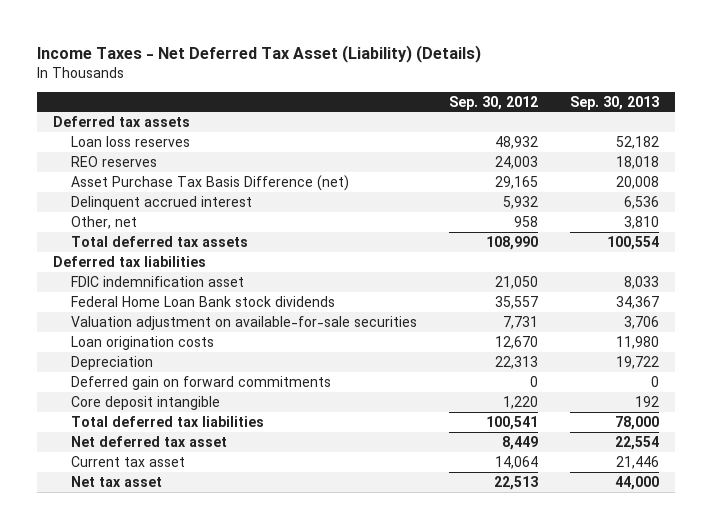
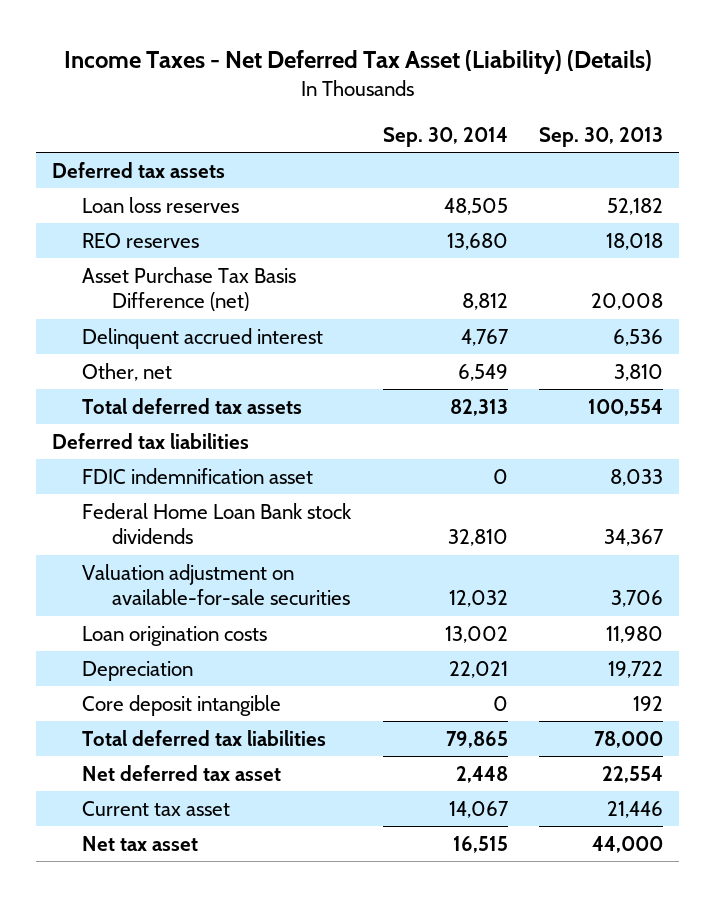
- | Sep. 30, 2012 | Sep. 30, 2013
+ | Sep. 30, 2014 | Sep. 30, 2013
- Deferred gain on forward commitments | 0 | 0

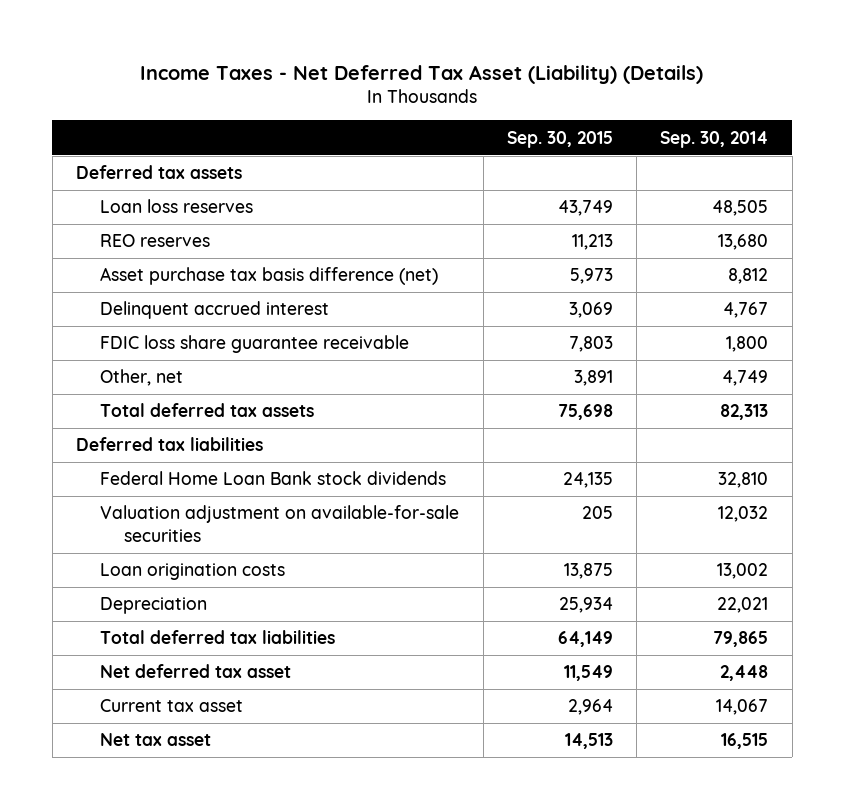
- | Sep. 30, 2014 | Sep. 30, 2013
+ | Sep. 30, 2015 | Sep. 30, 2014
- Asset Purchase Tax Basis Difference (net) | 8,812 | 20,008
+ Asset purchase tax basis difference (net) | 5,973 | 8,812
- Other, net | 6,549 | 3,810
+ FDIC loss share guarantee receivable | 7,803 | 1,800
+ Other, net | 3,891 | 4,749
- FDIC indemnification asset | 0 | 8,033
- Core deposit intangible | 0 | 192

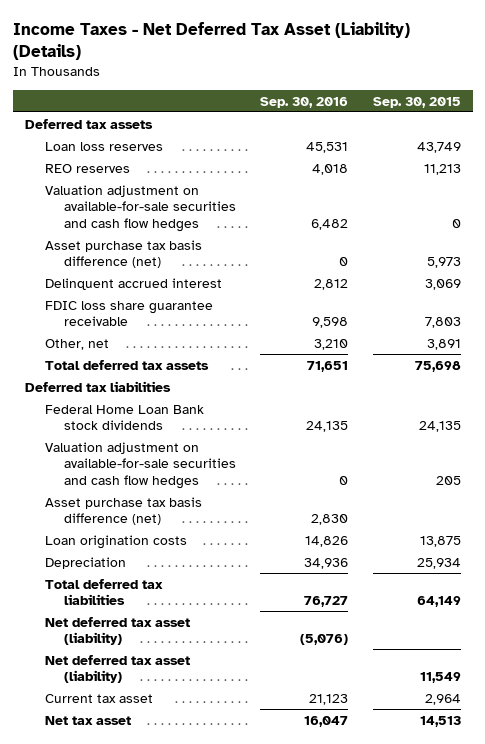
- | Sep. 30, 2015 | Sep. 30, 2014
+ | Sep. 30, 2016 | Sep. 30, 2015
+ Valuation adjustment on available-for-sale securities and cash flow hedges | 6,482 | 0
- Valuation adjustment on available-for-sale securities | 205 | 12,032
+ Valuation adjustment on available-for-sale securities and cash flow hedges | 0 | 205
+ Asset purchase tax basis difference (net) | 2,830 |
- Net deferred tax asset | 11,549 | 2,448
+ Net deferred tax asset (liability) | (5,076) |
+ Net deferred tax asset (liability) | | 11,549

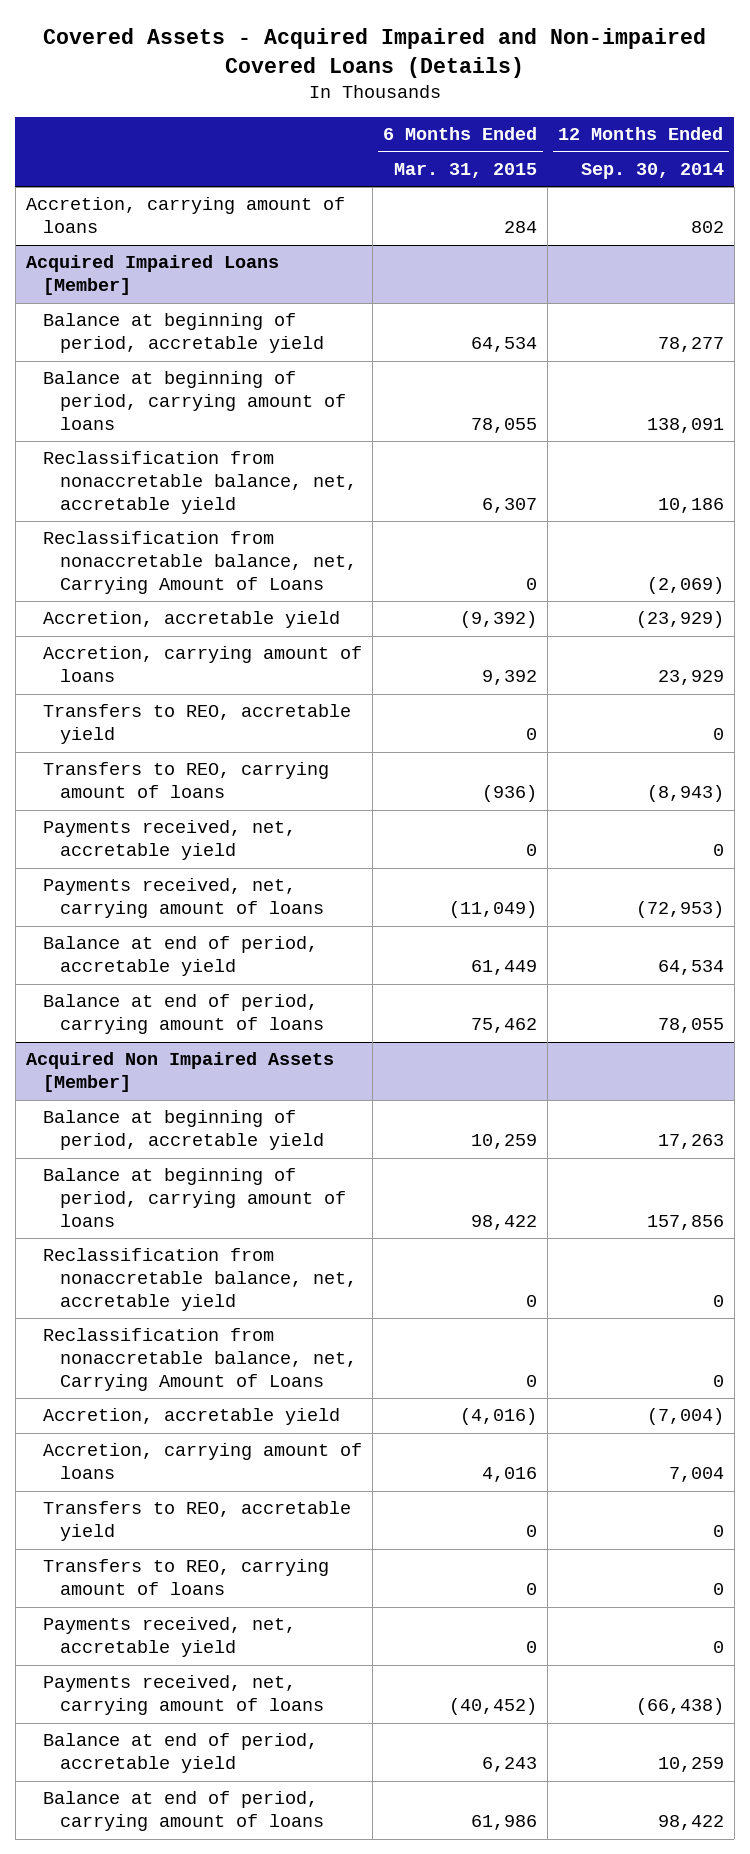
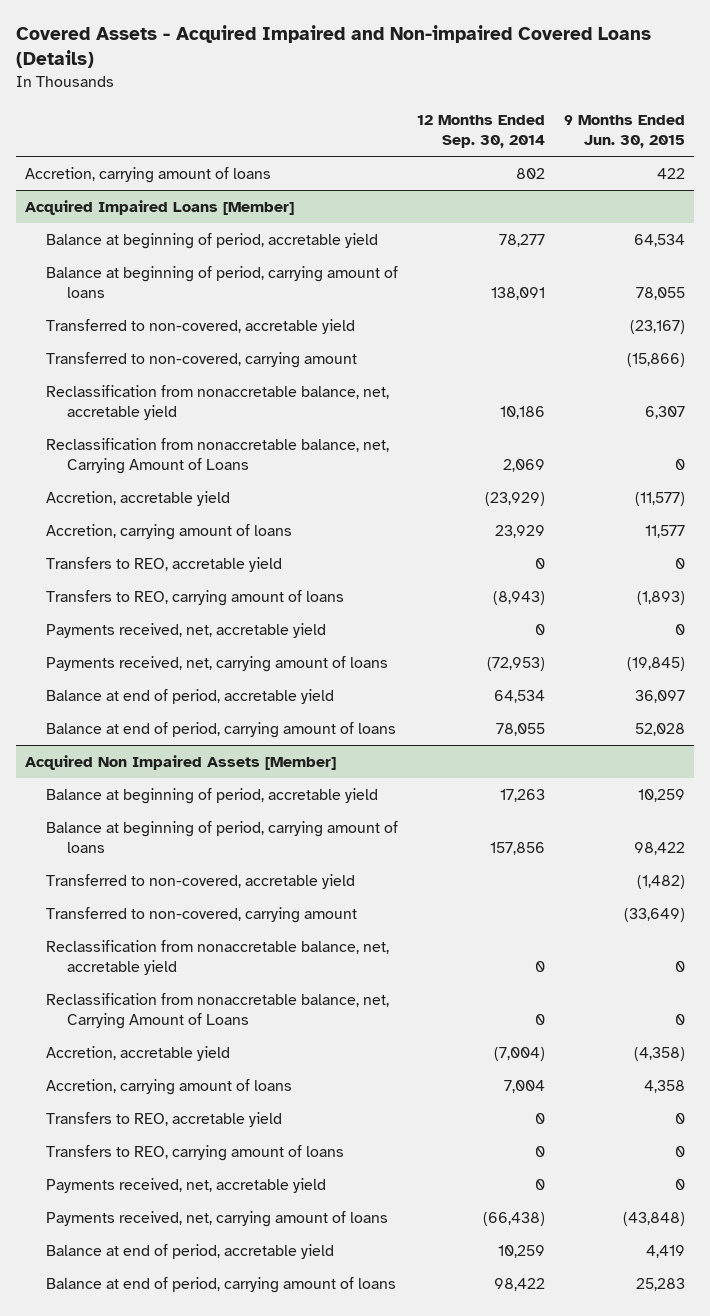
- | 6 Months Ended Mar. 31, 2015 | 12 Months Ended Sep. 30, 2014
+ | 12 Months Ended Sep. 30, 2014 | 9 Months Ended Jun. 30, 2015
@ Acquired Impaired Loans [Member]
+ Transferred to non-covered, accretable yield | | (23,167)
+ Transferred to non-covered, carrying amount | | (15,866)
- Reclassification from nonaccretable balance, net, Carrying Amount of Loans | 0 | (2,069)
+ Reclassification from nonaccretable balance, net, Carrying Amount of Loans | 2,069 | 0
@ Acquired Non Impaired Assets [Member]
+ Transferred to non-covered, accretable yield | | (1,482)
+ Transferred to non-covered, carrying amount | | (33,649)

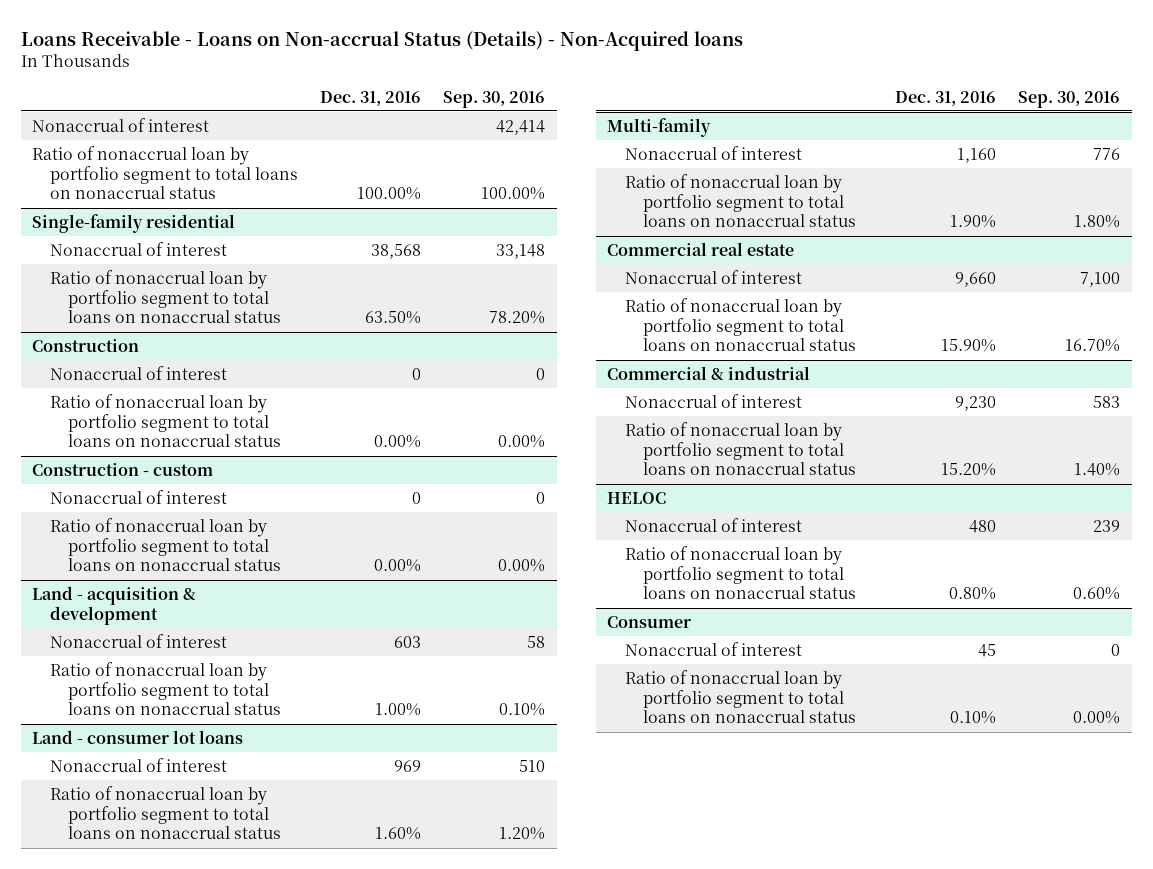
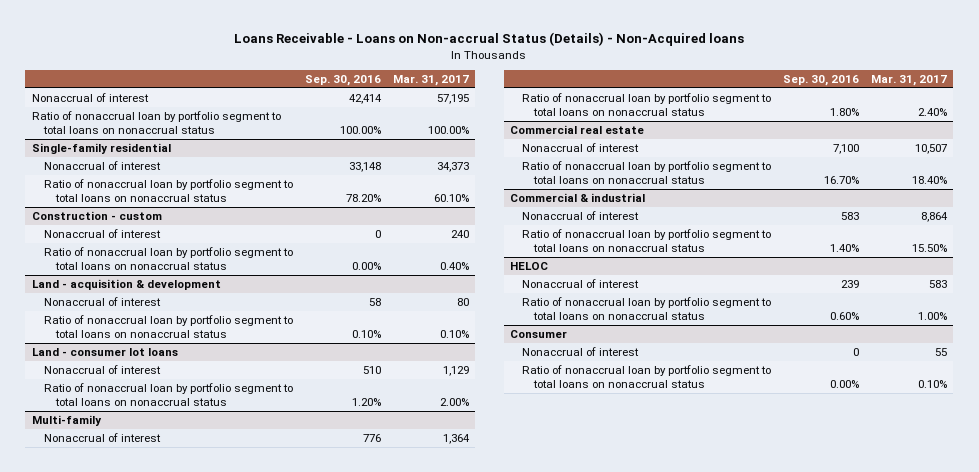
- | Dec. 31, 2016 | Sep. 30, 2016
+ | Sep. 30, 2016 | Mar. 31, 2017
- Construction
- Nonaccrual of interest | 0 | 0
- Ratio of nonaccrual loan by portfolio segment to total loans on nonaccrual status | 0.00% | 0.00%

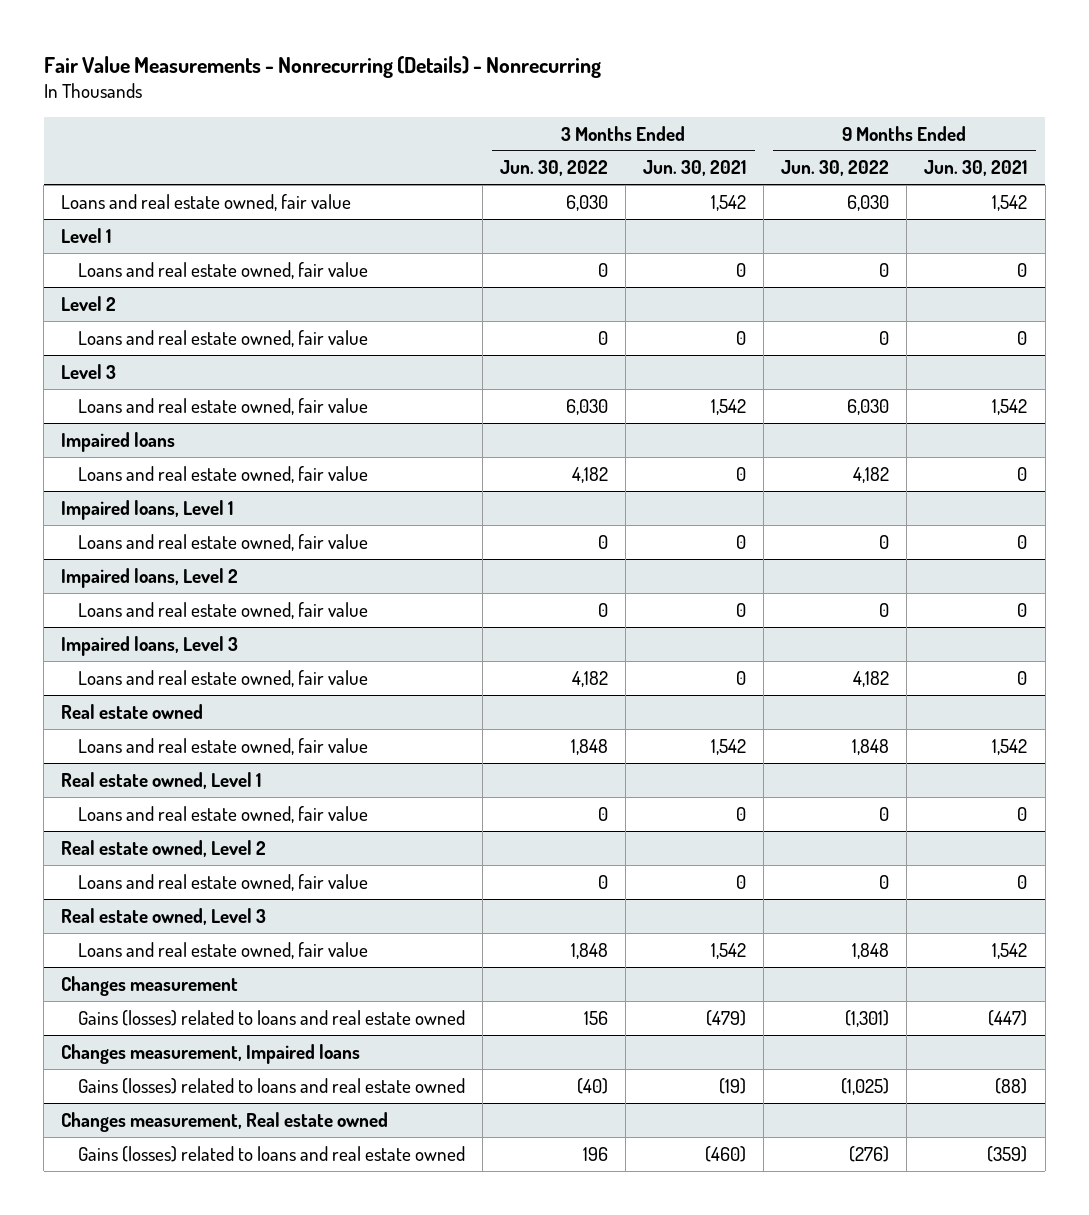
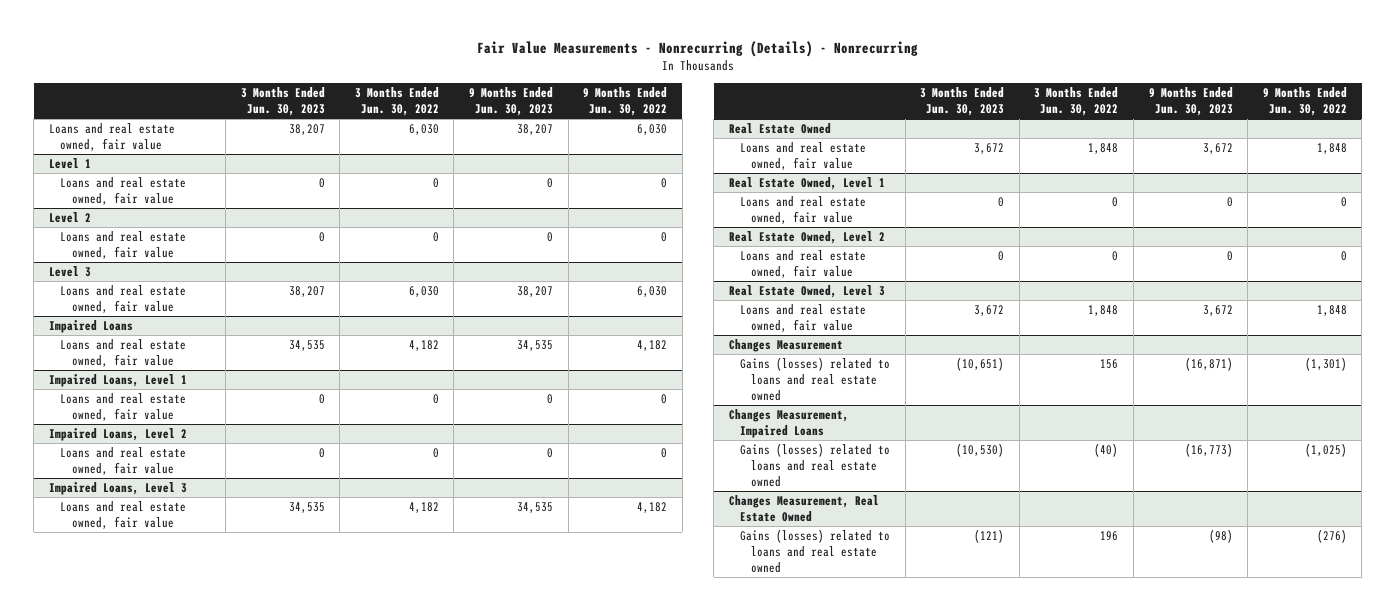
- | 3 Months Ended Jun. 30, 2022 | 3 Months Ended Jun. 30, 2021 | 9 Months Ended Jun. 30, 2022 | 9 Months Ended Jun. 30, 2021
+ | 3 Months Ended Jun. 30, 2023 | 3 Months Ended Jun. 30, 2022 | 9 Months Ended Jun. 30, 2023 | 9 Months Ended Jun. 30, 2022
- Impaired loans
+ Impaired Loans
- Impaired loans, Level 1
+ Impaired Loans, Level 1
- Impaired loans, Level 2
+ Impaired Loans, Level 2
- Impaired loans, Level 3
+ Impaired Loans, Level 3
- Real estate owned
+ Real Estate Owned
- Real estate owned, Level 1
+ Real Estate Owned, Level 1
- Real estate owned, Level 2
+ Real Estate Owned, Level 2
- Real estate owned, Level 3
+ Real Estate Owned, Level 3
- Changes measurement
+ Changes Measurement
- Changes measurement, Impaired loans
+ Changes Measurement, Impaired Loans
- Changes measurement, Real estate owned
+ Changes Measurement, Real Estate Owned

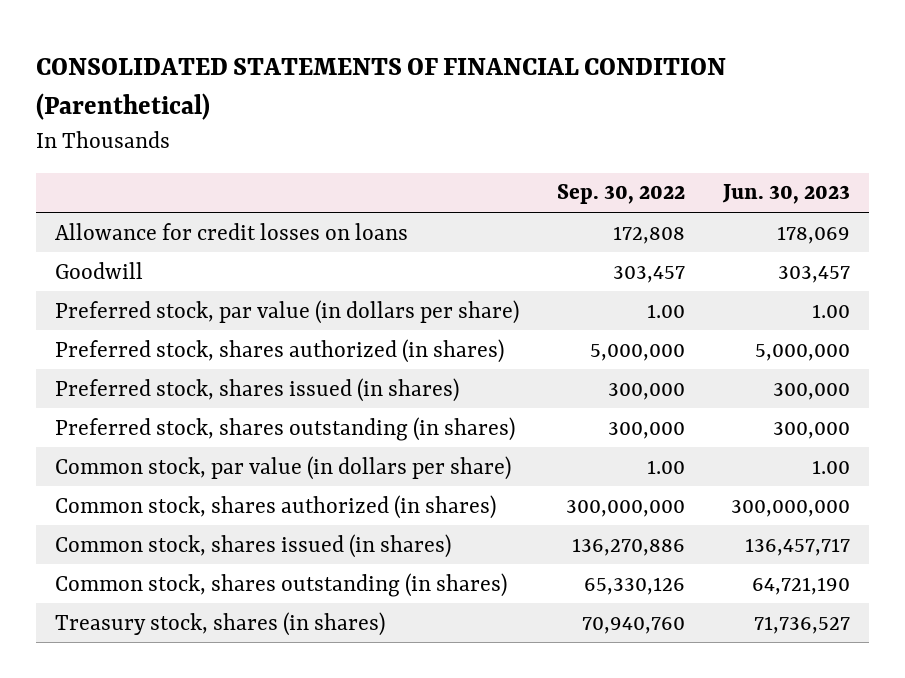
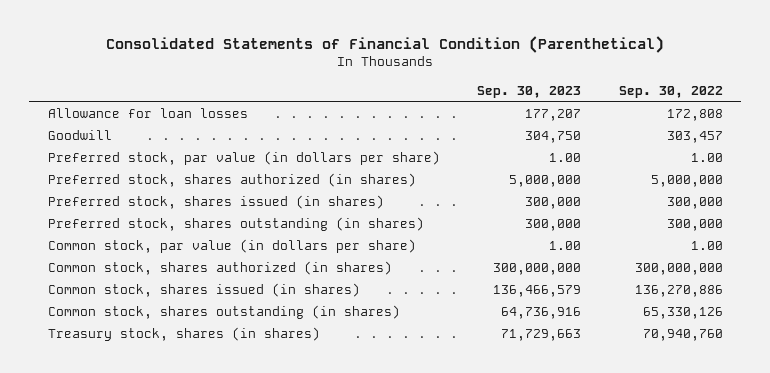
- CONSOLIDATED STATEMENTS OF FINANCIAL CONDITION (Parenthetical)
+ Consolidated Statements of Financial Condition (Parenthetical)
- | Sep. 30, 2022 | Jun. 30, 2023
+ | Sep. 30, 2023 | Sep. 30, 2022
- Allowance for credit losses on loans | 172,808 | 178,069
+ Allowance for loan losses | 177,207 | 172,808

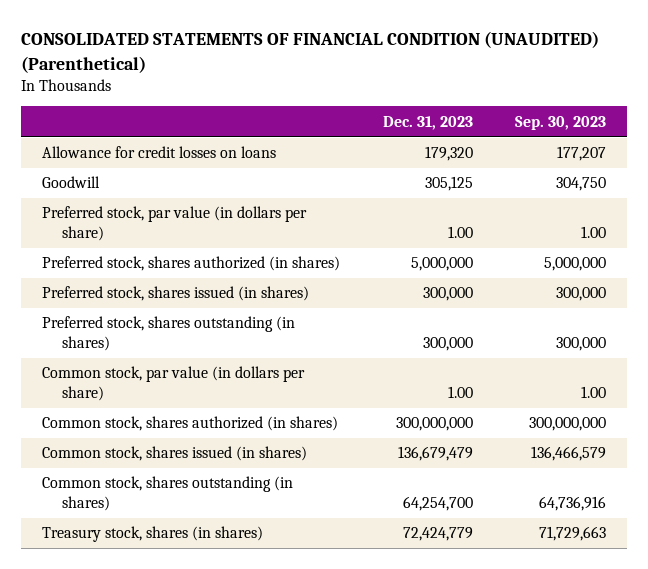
- Consolidated Statements of Financial Condition (Parenthetical)
+ CONSOLIDATED STATEMENTS OF FINANCIAL CONDITION (UNAUDITED) (Parenthetical)
- | Sep. 30, 2023 | Sep. 30, 2022
+ | Dec. 31, 2023 | Sep. 30, 2023
- Allowance for loan losses | 177,207 | 172,808
+ Allowance for credit losses on loans | 179,320 | 177,207

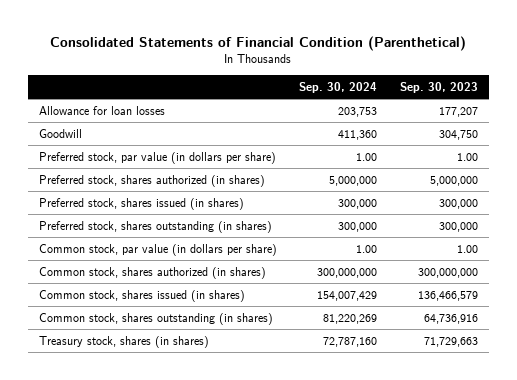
- CONSOLIDATED STATEMENTS OF FINANCIAL CONDITION (UNAUDITED) (Parenthetical)
+ Consolidated Statements of Financial Condition (Parenthetical)
- | Dec. 31, 2023 | Sep. 30, 2023
+ | Sep. 30, 2024 | Sep. 30, 2023
- Allowance for credit losses on loans | 179,320 | 177,207
+ Allowance for loan losses | 203,753 | 177,207

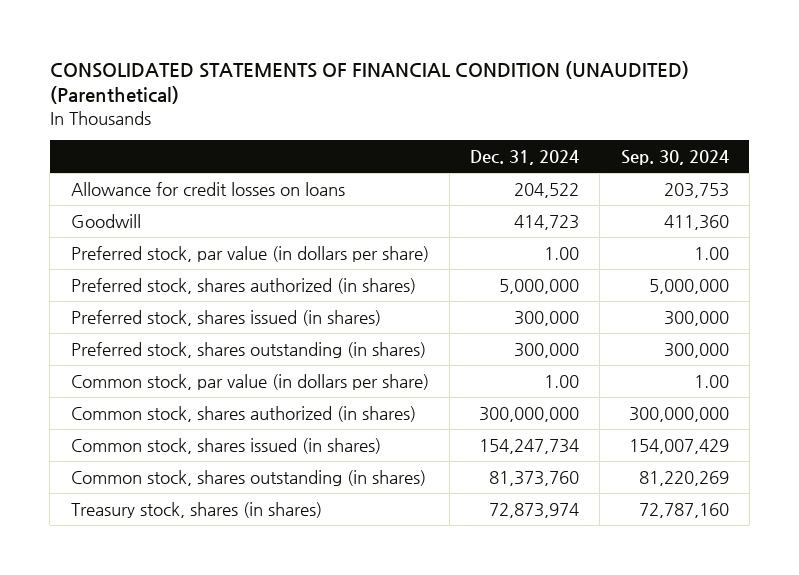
- Consolidated Statements of Financial Condition (Parenthetical)
+ CONSOLIDATED STATEMENTS OF FINANCIAL CONDITION (UNAUDITED) (Parenthetical)
- | Sep. 30, 2024 | Sep. 30, 2023
+ | Dec. 31, 2024 | Sep. 30, 2024
- Allowance for loan losses | 203,753 | 177,207
+ Allowance for credit losses on loans | 204,522 | 203,753

